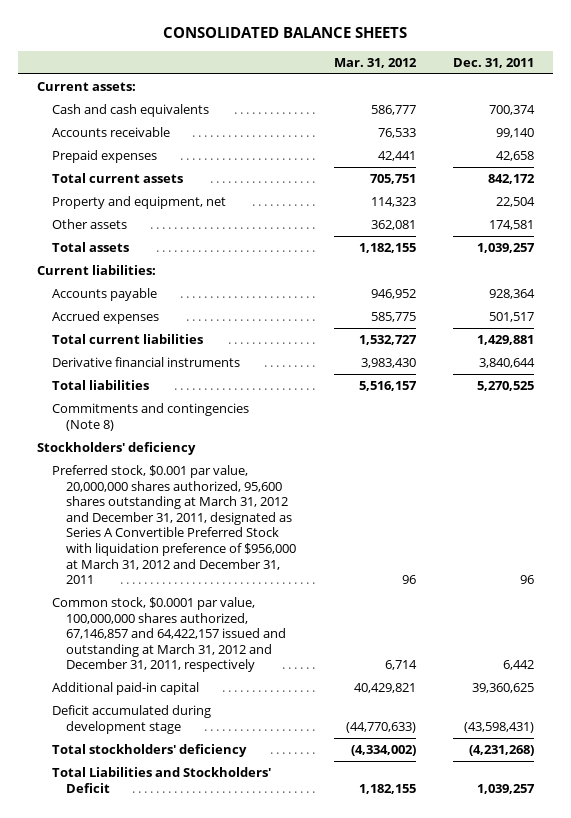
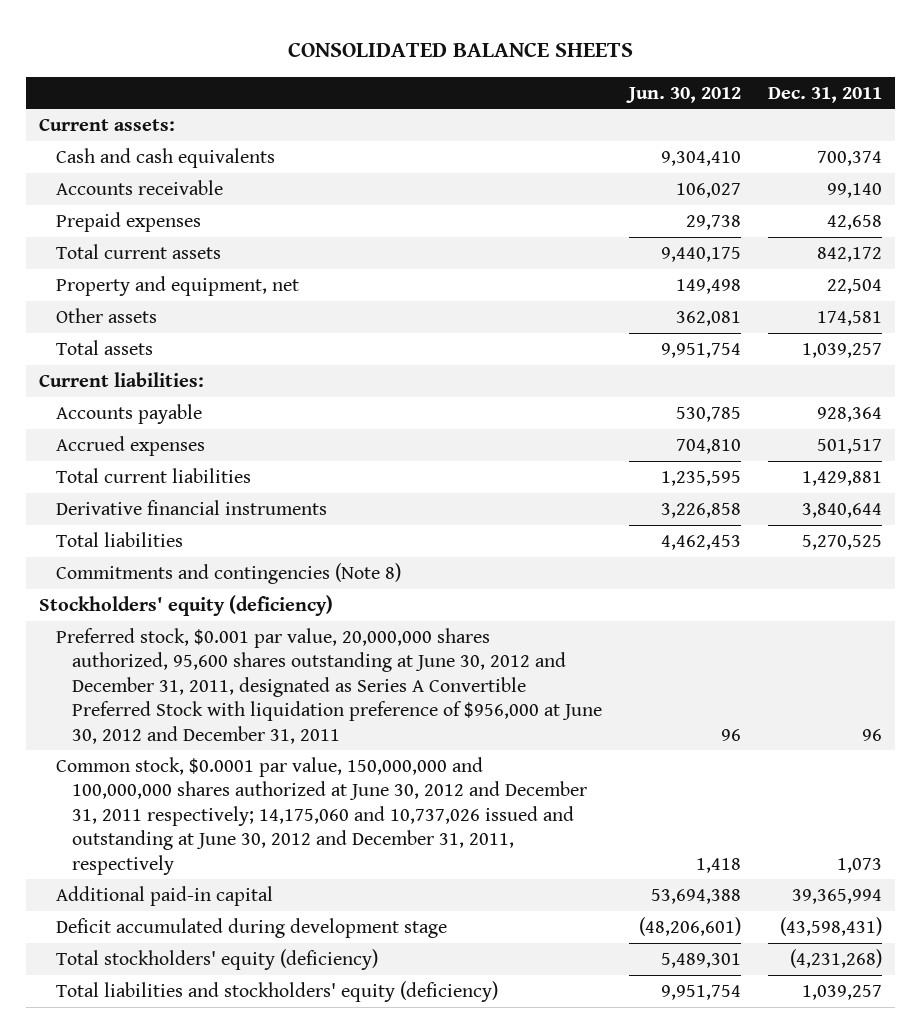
- | Mar. 31, 2012 | Dec. 31, 2011
+ | Jun. 30, 2012 | Dec. 31, 2011
- Stockholders' deficiency
- Preferred stock, $0.001 par value, 20,000,000 shares authorized, 95,600 shares outstanding at March 31, 2012 and December 31, 2011, designated as Series A Convertible Preferred Stock with liquidation preference of $956,000 at March 31, 2012 and December 31, 2011 | 96 | 96
- Common stock, $0.0001 par value, 100,000,000 shares authorized, 67,146,857 and 64,422,157 issued and outstanding at March 31, 2012 and December 31, 2011, respectively | 6,714 | 6,442
- Additional paid-in capital | 40,429,821 | 39,360,625
+ Stockholders' equity (deficiency)
+ Preferred stock, $0.001 par value, 20,000,000 shares authorized, 95,600 shares outstanding at June 30, 2012 and December 31, 2011, designated as Series A Convertible Preferred Stock with liquidation preference of $956,000 at June 30, 2012 and December 31, 2011 | 96 | 96
+ Common stock, $0.0001 par value, 150,000,000 and 100,000,000 shares authorized at June 30, 2012 and December 31, 2011 respectively; 14,175,060 and 10,737,026 issued and outstanding at June 30, 2012 and December 31, 2011, respectively | 1,418 | 1,073
+ Additional paid-in capital | 53,694,388 | 39,365,994
- Total stockholders' deficiency | (4,334,002) | (4,231,268)
- Total Liabilities and Stockholders' Deficit | 1,182,155 | 1,039,257
+ Total stockholders' equity (deficiency) | 5,489,301 | (4,231,268)
+ Total liabilities and stockholders' equity (deficiency) | 9,951,754 | 1,039,257

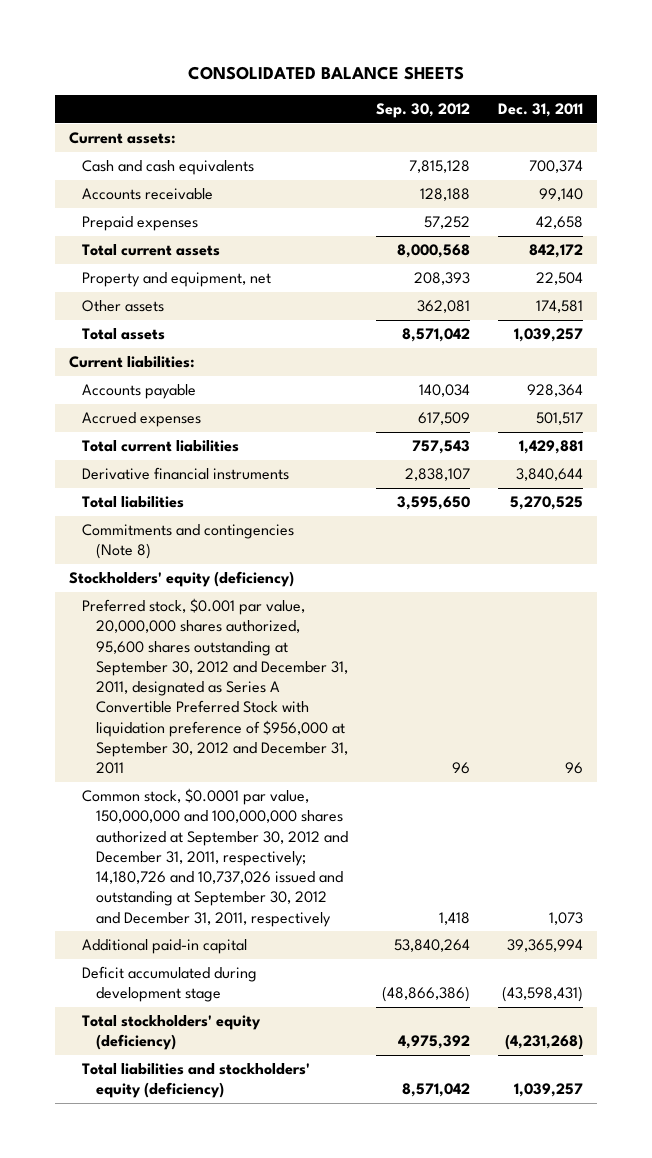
- | Jun. 30, 2012 | Dec. 31, 2011
+ | Sep. 30, 2012 | Dec. 31, 2011
- Preferred stock, $0.001 par value, 20,000,000 shares authorized, 95,600 shares outstanding at June 30, 2012 and December 31, 2011, designated as Series A Convertible Preferred Stock with liquidation preference of $956,000 at June 30, 2012 and December 31, 2011 | 96 | 96
- Common stock, $0.0001 par value, 150,000,000 and 100,000,000 shares authorized at June 30, 2012 and December 31, 2011 respectively; 14,175,060 and 10,737,026 issued and outstanding at June 30, 2012 and December 31, 2011, respectively | 1,418 | 1,073
+ Preferred stock, $0.001 par value, 20,000,000 shares authorized, 95,600 shares outstanding at September 30, 2012 and December 31, 2011, designated as Series A Convertible Preferred Stock with liquidation preference of $956,000 at September 30, 2012 and December 31, 2011 | 96 | 96
+ Common stock, $0.0001 par value, 150,000,000 and 100,000,000 shares authorized at September 30, 2012 and December 31, 2011, respectively; 14,180,726 and 10,737,026 issued and outstanding at September 30, 2012 and December 31, 2011, respectively | 1,418 | 1,073

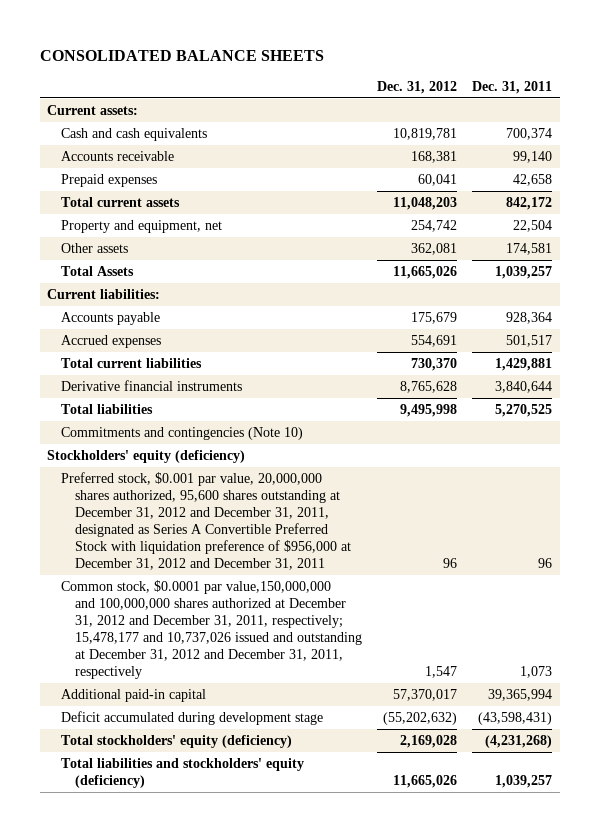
- | Sep. 30, 2012 | Dec. 31, 2011
+ | Dec. 31, 2012 | Dec. 31, 2011
- Total assets | 8,571,042 | 1,039,257
+ Total Assets | 11,665,026 | 1,039,257
- Commitments and contingencies (Note 8)
+ Commitments and contingencies (Note 10)
- Preferred stock, $0.001 par value, 20,000,000 shares authorized, 95,600 shares outstanding at September 30, 2012 and December 31, 2011, designated as Series A Convertible Preferred Stock with liquidation preference of $956,000 at September 30, 2012 and December 31, 2011 | 96 | 96
- Common stock, $0.0001 par value, 150,000,000 and 100,000,000 shares authorized at September 30, 2012 and December 31, 2011, respectively; 14,180,726 and 10,737,026 issued and outstanding at September 30, 2012 and December 31, 2011, respectively | 1,418 | 1,073
+ Preferred stock, $0.001 par value, 20,000,000 shares authorized, 95,600 shares outstanding at December 31, 2012 and December 31, 2011, designated as Series A Convertible Preferred Stock with liquidation preference of $956,000 at December 31, 2012 and December 31, 2011 | 96 | 96
+ Common stock, $0.0001 par value,150,000,000 and 100,000,000 shares authorized at December 31, 2012 and December 31, 2011, respectively; 15,478,177 and 10,737,026 issued and outstanding at December 31, 2012 and December 31, 2011, respectively | 1,547 | 1,073

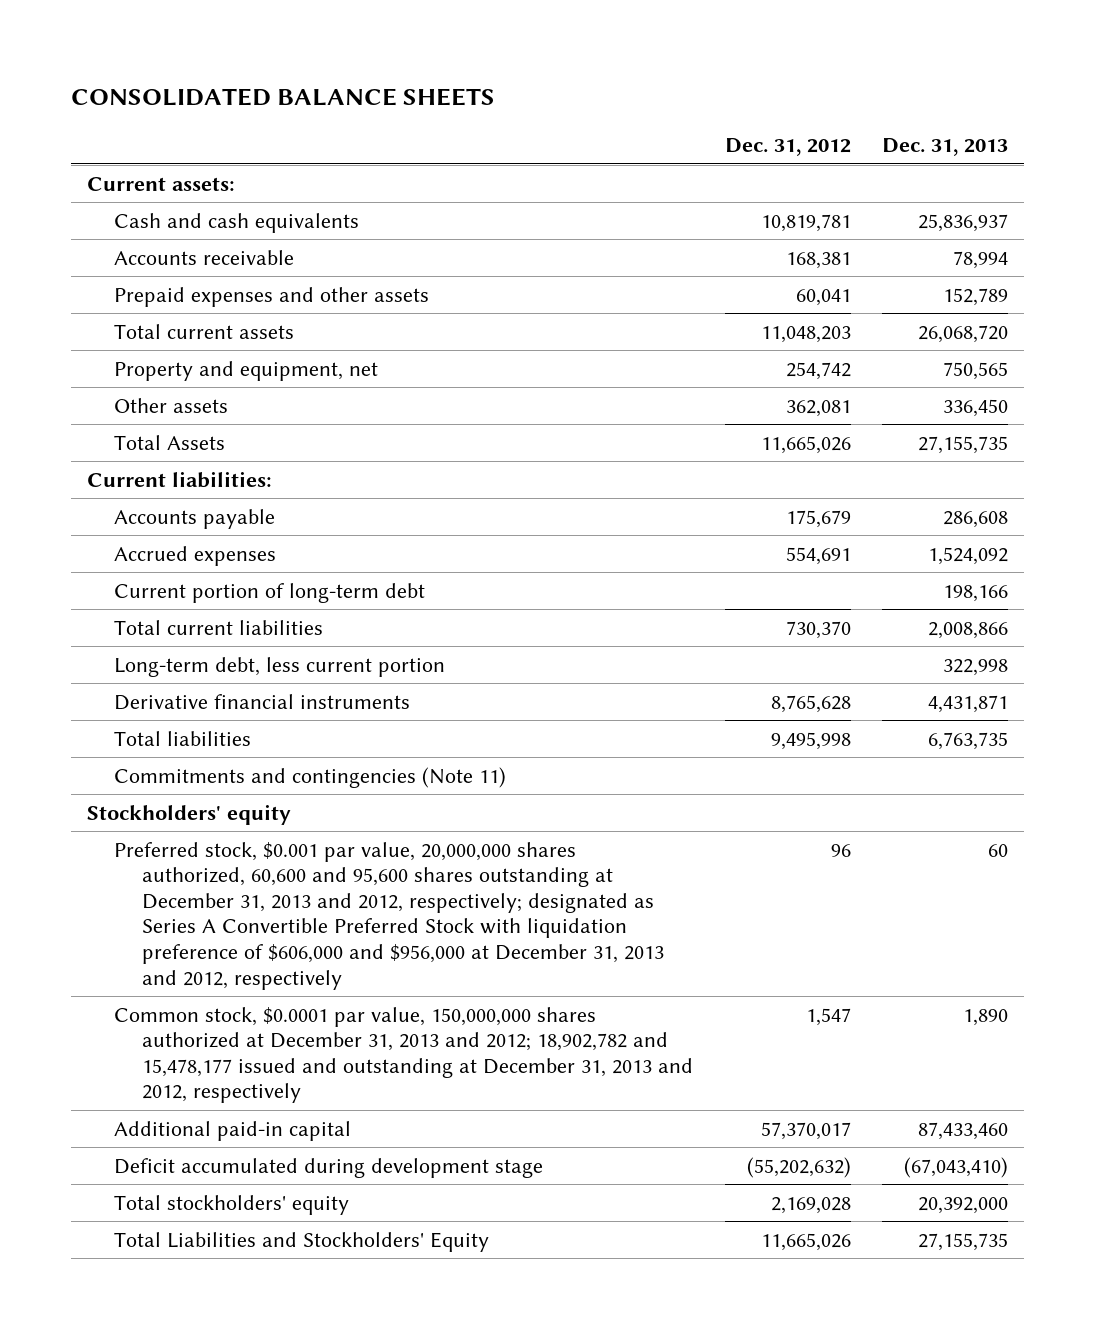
- | Dec. 31, 2012 | Dec. 31, 2011
+ | Dec. 31, 2012 | Dec. 31, 2013
- Prepaid expenses | 60,041 | 42,658
+ Prepaid expenses and other assets | 60,041 | 152,789
+ Current portion of long-term debt | | 198,166
+ Long-term debt, less current portion | | 322,998
- Commitments and contingencies (Note 10)
- Stockholders' equity (deficiency)
- Preferred stock, $0.001 par value, 20,000,000 shares authorized, 95,600 shares outstanding at December 31, 2012 and December 31, 2011, designated as Series A Convertible Preferred Stock with liquidation preference of $956,000 at December 31, 2012 and December 31, 2011 | 96 | 96
- Common stock, $0.0001 par value,150,000,000 and 100,000,000 shares authorized at December 31, 2012 and December 31, 2011, respectively; 15,478,177 and 10,737,026 issued and outstanding at December 31, 2012 and December 31, 2011, respectively | 1,547 | 1,073
+ Commitments and contingencies (Note 11)
+ Stockholders' equity
+ Preferred stock, $0.001 par value, 20,000,000 shares authorized, 60,600 and 95,600 shares outstanding at December 31, 2013 and 2012, respectively; designated as Series A Convertible Preferred Stock with liquidation preference of $606,000 and $956,000 at December 31, 2013 and 2012, respectively | 96 | 60
+ Common stock, $0.0001 par value, 150,000,000 shares authorized at December 31, 2013 and 2012; 18,902,782 and 15,478,177 issued and outstanding at December 31, 2013 and 2012, respectively | 1,547 | 1,890
- Total stockholders' equity (deficiency) | 2,169,028 | (4,231,268)
- Total liabilities and stockholders' equity (deficiency) | 11,665,026 | 1,039,257
+ Total stockholders' equity | 2,169,028 | 20,392,000
+ Total Liabilities and Stockholders' Equity | 11,665,026 | 27,155,735

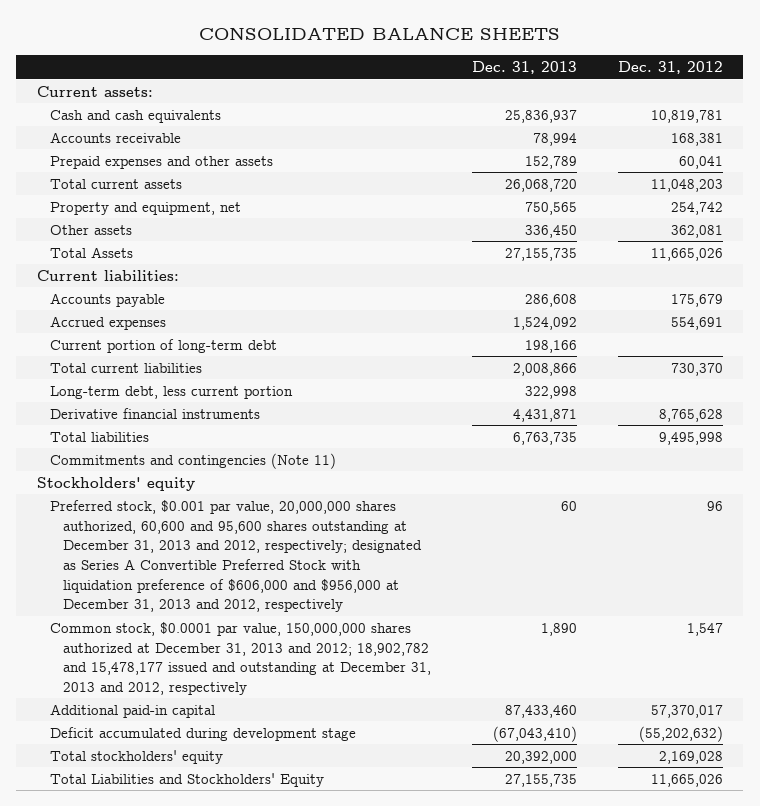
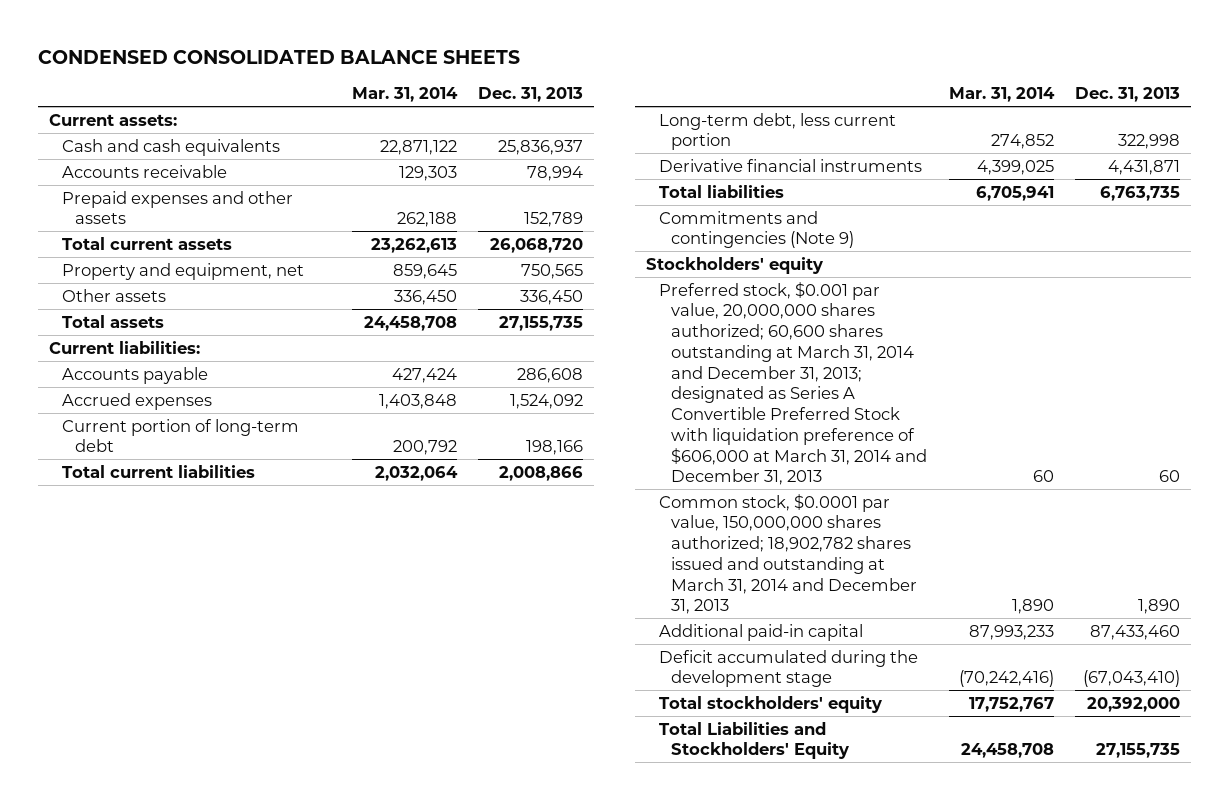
- CONSOLIDATED BALANCE SHEETS
+ CONDENSED CONSOLIDATED BALANCE SHEETS
- | Dec. 31, 2013 | Dec. 31, 2012
+ | Mar. 31, 2014 | Dec. 31, 2013
- Total Assets | 27,155,735 | 11,665,026
+ Total assets | 24,458,708 | 27,155,735
- Commitments and contingencies (Note 11)
+ Commitments and contingencies (Note 9)
- Preferred stock, $0.001 par value, 20,000,000 shares authorized, 60,600 and 95,600 shares outstanding at December 31, 2013 and 2012, respectively; designated as Series A Convertible Preferred Stock with liquidation preference of $606,000 and $956,000 at December 31, 2013 and 2012, respectively | 60 | 96
- Common stock, $0.0001 par value, 150,000,000 shares authorized at December 31, 2013 and 2012; 18,902,782 and 15,478,177 issued and outstanding at December 31, 2013 and 2012, respectively | 1,890 | 1,547
+ Preferred stock, $0.001 par value, 20,000,000 shares authorized; 60,600 shares outstanding at March 31, 2014 and December 31, 2013; designated as Series A Convertible Preferred Stock with liquidation preference of $606,000 at March 31, 2014 and December 31, 2013 | 60 | 60
+ Common stock, $0.0001 par value, 150,000,000 shares authorized; 18,902,782 shares issued and outstanding at March 31, 2014 and December 31, 2013 | 1,890 | 1,890
- Deficit accumulated during development stage | (67,043,410) | (55,202,632)
+ Deficit accumulated during the development stage | (70,242,416) | (67,043,410)

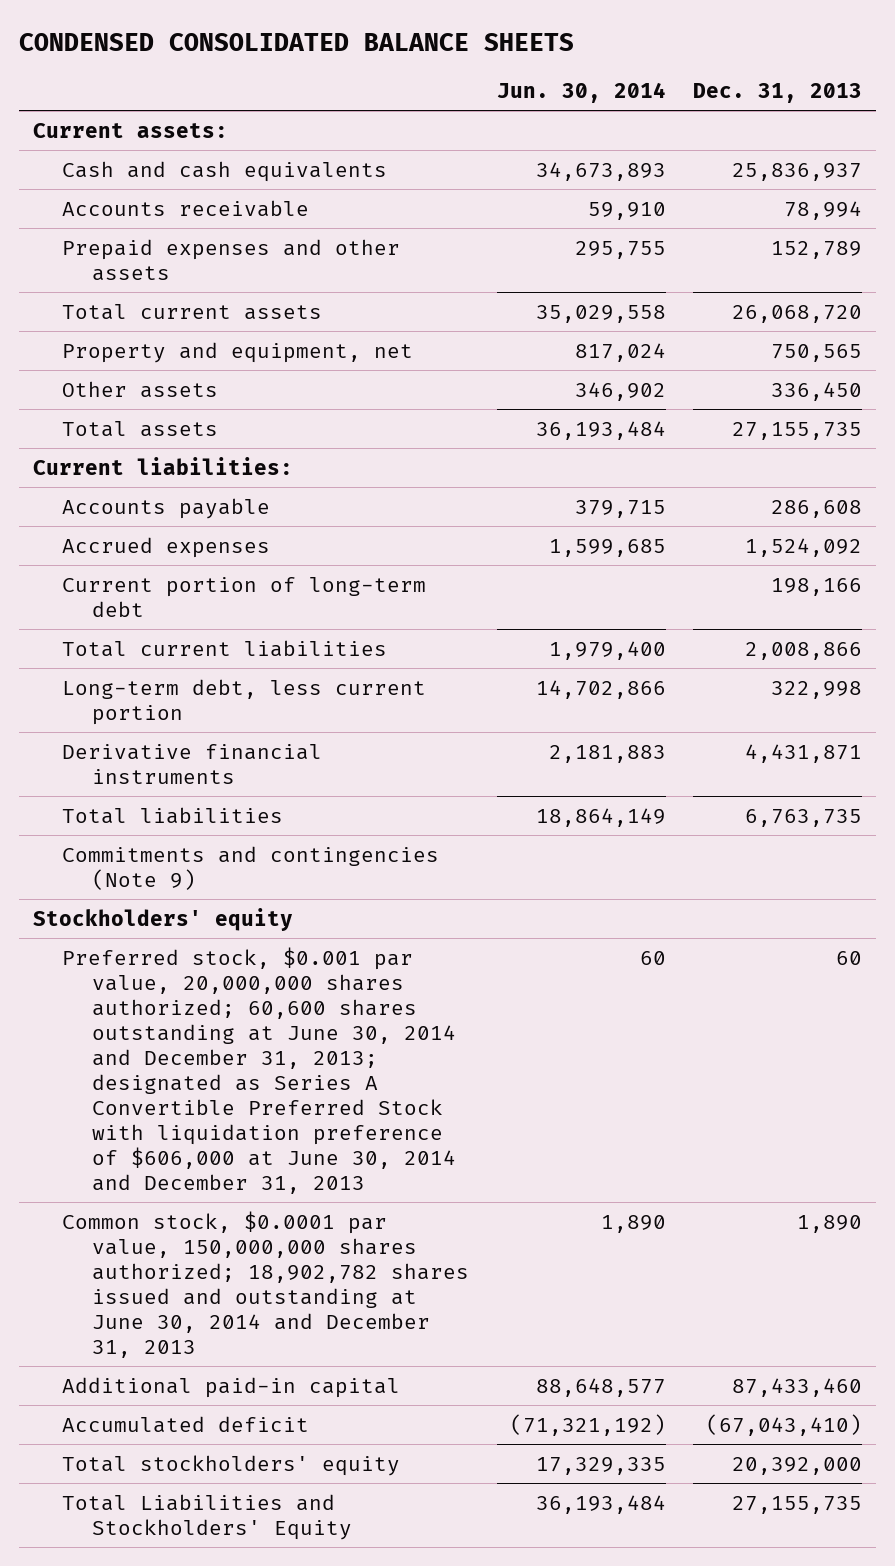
- | Mar. 31, 2014 | Dec. 31, 2013
+ | Jun. 30, 2014 | Dec. 31, 2013
- Preferred stock, $0.001 par value, 20,000,000 shares authorized; 60,600 shares outstanding at March 31, 2014 and December 31, 2013; designated as Series A Convertible Preferred Stock with liquidation preference of $606,000 at March 31, 2014 and December 31, 2013 | 60 | 60
- Common stock, $0.0001 par value, 150,000,000 shares authorized; 18,902,782 shares issued and outstanding at March 31, 2014 and December 31, 2013 | 1,890 | 1,890
+ Preferred stock, $0.001 par value, 20,000,000 shares authorized; 60,600 shares outstanding at June 30, 2014 and December 31, 2013; designated as Series A Convertible Preferred Stock with liquidation preference of $606,000 at June 30, 2014 and December 31, 2013 | 60 | 60
+ Common stock, $0.0001 par value, 150,000,000 shares authorized; 18,902,782 shares issued and outstanding at June 30, 2014 and December 31, 2013 | 1,890 | 1,890
- Deficit accumulated during the development stage | (70,242,416) | (67,043,410)
+ Accumulated deficit | (71,321,192) | (67,043,410)

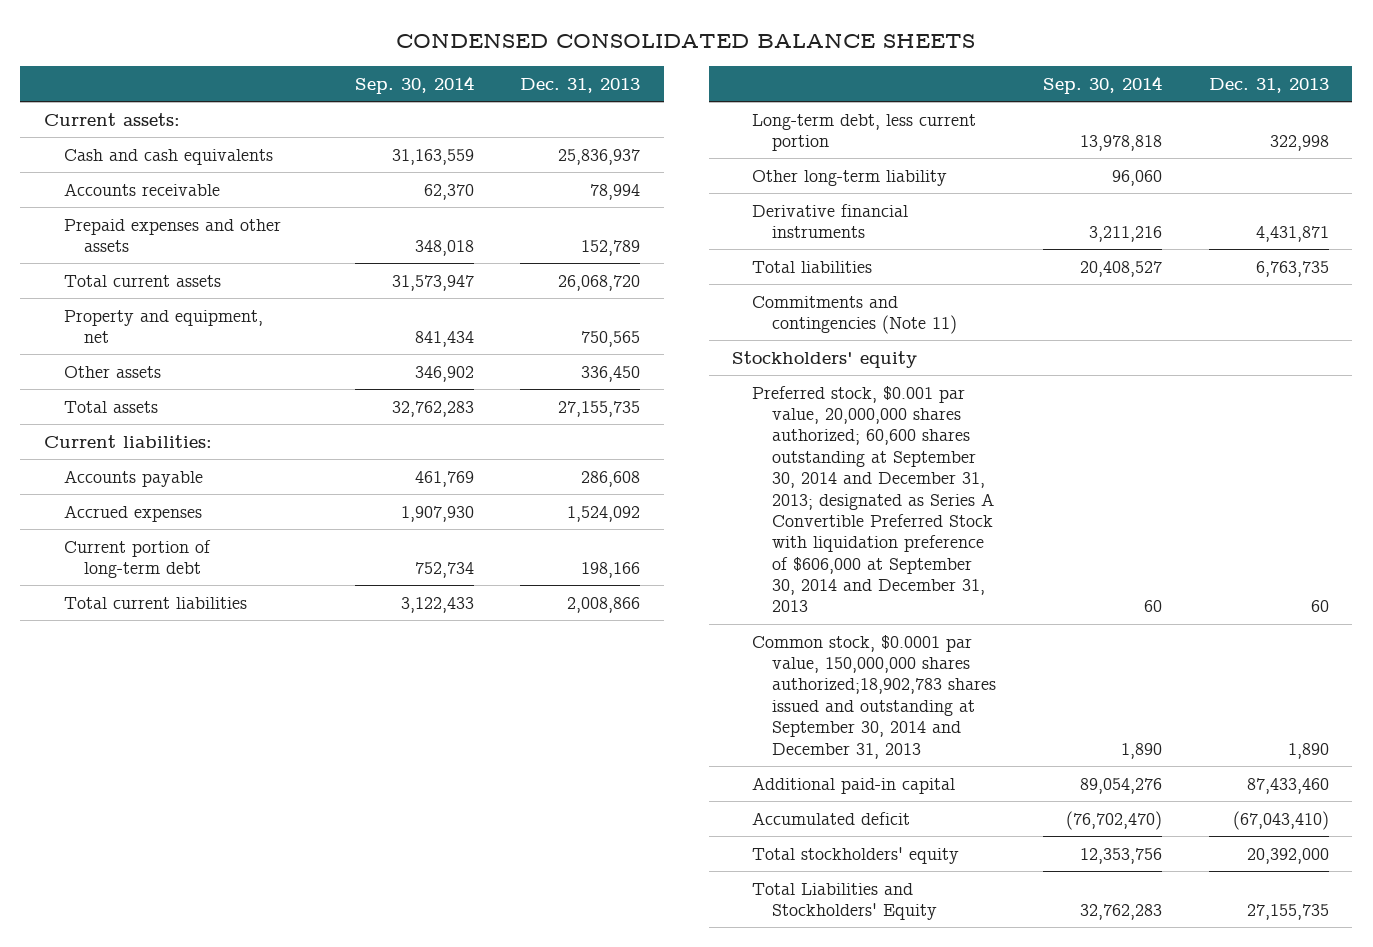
- | Jun. 30, 2014 | Dec. 31, 2013
+ | Sep. 30, 2014 | Dec. 31, 2013
+ Other long-term liability | 96,060 |
- Commitments and contingencies (Note 9)
+ Commitments and contingencies (Note 11)
- Preferred stock, $0.001 par value, 20,000,000 shares authorized; 60,600 shares outstanding at June 30, 2014 and December 31, 2013; designated as Series A Convertible Preferred Stock with liquidation preference of $606,000 at June 30, 2014 and December 31, 2013 | 60 | 60
- Common stock, $0.0001 par value, 150,000,000 shares authorized; 18,902,782 shares issued and outstanding at June 30, 2014 and December 31, 2013 | 1,890 | 1,890
+ Preferred stock, $0.001 par value, 20,000,000 shares authorized; 60,600 shares outstanding at September 30, 2014 and December 31, 2013; designated as Series A Convertible Preferred Stock with liquidation preference of $606,000 at September 30, 2014 and December 31, 2013 | 60 | 60
+ Common stock, $0.0001 par value, 150,000,000 shares authorized;18,902,783 shares issued and outstanding at September 30, 2014 and December 31, 2013 | 1,890 | 1,890

